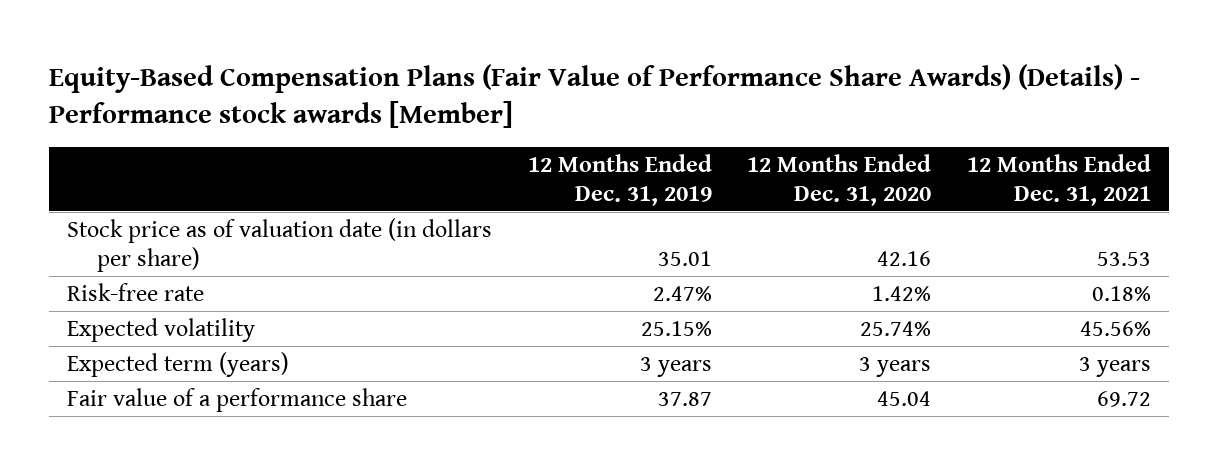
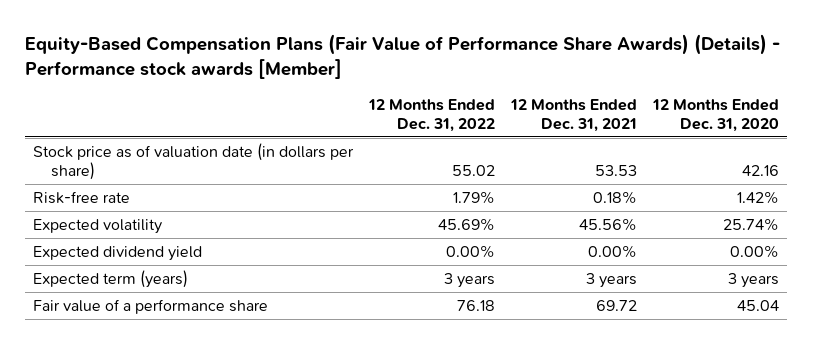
- | 12 Months Ended Dec. 31, 2019 | 12 Months Ended Dec. 31, 2020 | 12 Months Ended Dec. 31, 2021
+ | 12 Months Ended Dec. 31, 2022 | 12 Months Ended Dec. 31, 2021 | 12 Months Ended Dec. 31, 2020
+ Expected dividend yield | 0.00% | 0.00% | 0.00%

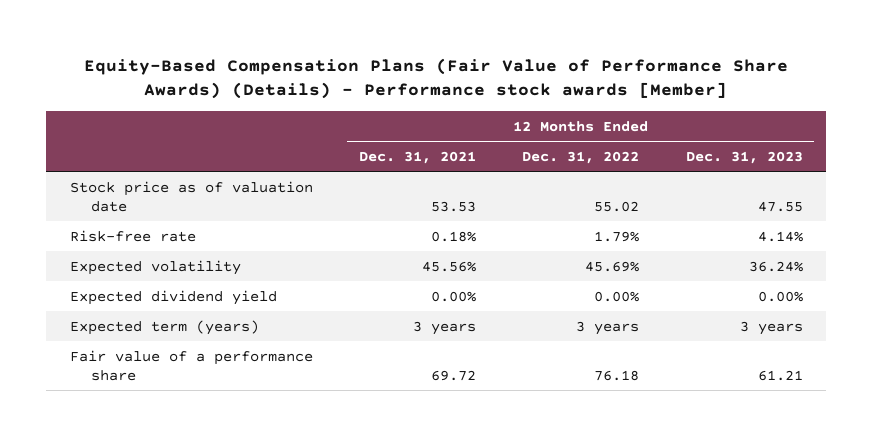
- | 12 Months Ended Dec. 31, 2022 | 12 Months Ended Dec. 31, 2021 | 12 Months Ended Dec. 31, 2020
+ | 12 Months Ended Dec. 31, 2021 | 12 Months Ended Dec. 31, 2022 | 12 Months Ended Dec. 31, 2023
- Stock price as of valuation date (in dollars per share) | 55.02 | 53.53 | 42.16
+ Stock price as of valuation date | 53.53 | 55.02 | 47.55

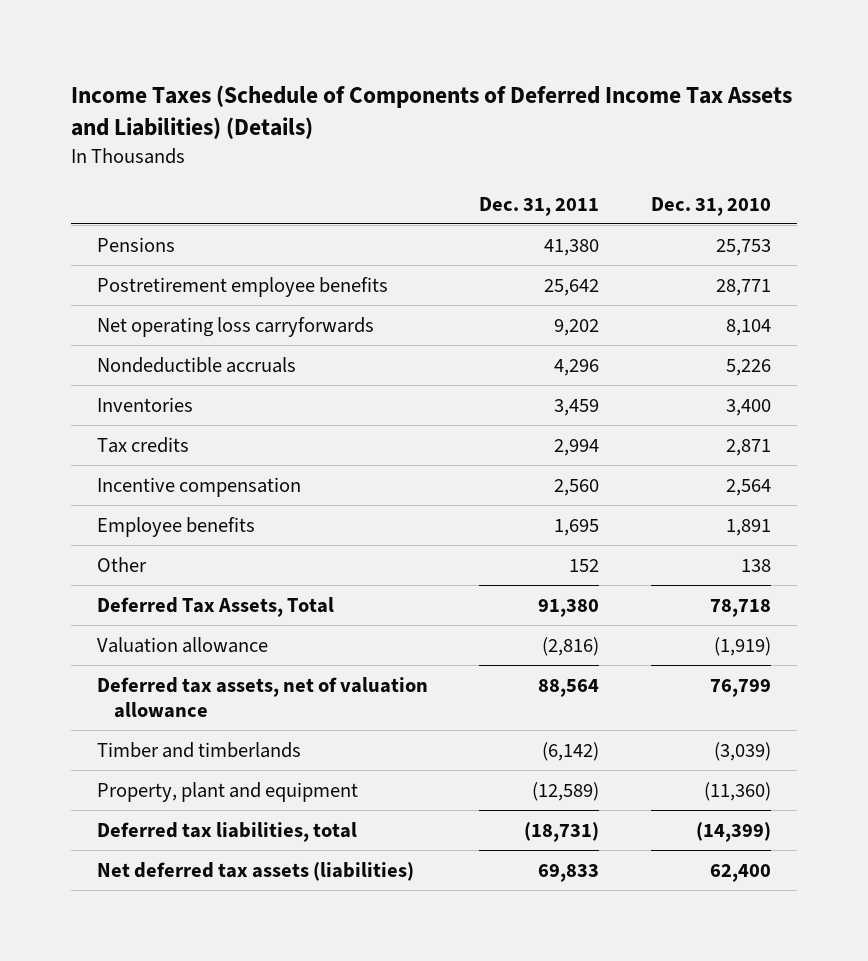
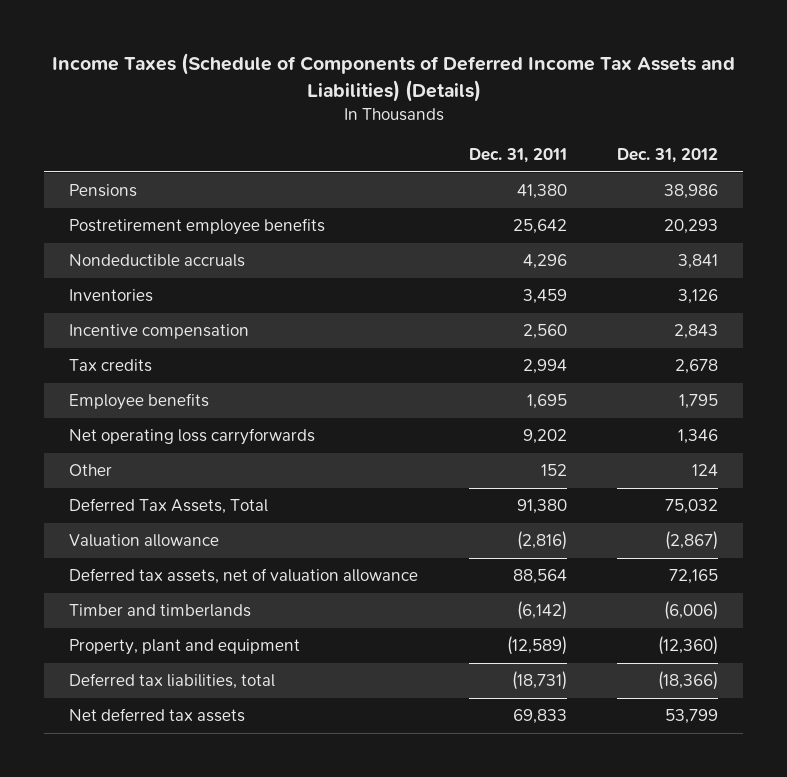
- | Dec. 31, 2011 | Dec. 31, 2010
+ | Dec. 31, 2011 | Dec. 31, 2012
moved down: Tax credits | 2,994 | 2,678
moved down: Net operating loss carryforwards | 9,202 | 1,346
- Net deferred tax assets (liabilities) | 69,833 | 62,400
+ Net deferred tax assets | 69,833 | 53,799

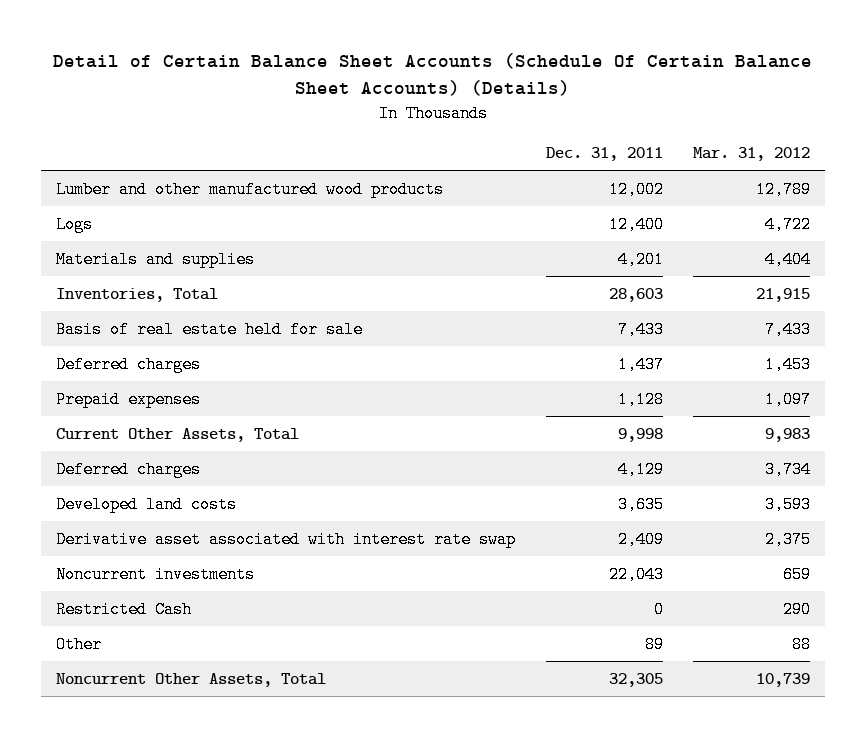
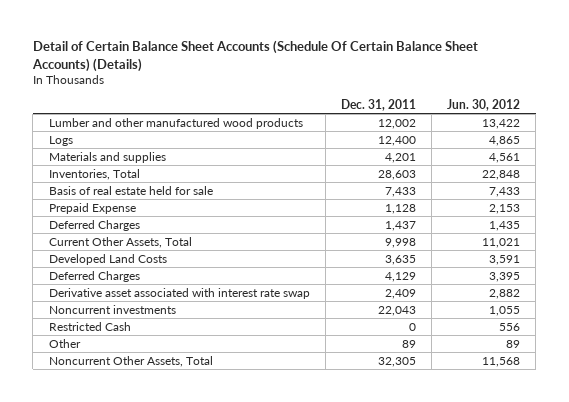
- | Dec. 31, 2011 | Mar. 31, 2012
+ | Dec. 31, 2011 | Jun. 30, 2012
- Deferred charges | 1,437 | 1,453
- Prepaid expenses | 1,128 | 1,097
+ Prepaid Expense | 1,128 | 2,153
+ Deferred Charges | 1,437 | 1,435
- Deferred charges | 4,129 | 3,734
- Developed land costs | 3,635 | 3,593
+ Developed Land Costs | 3,635 | 3,591
+ Deferred Charges | 4,129 | 3,395

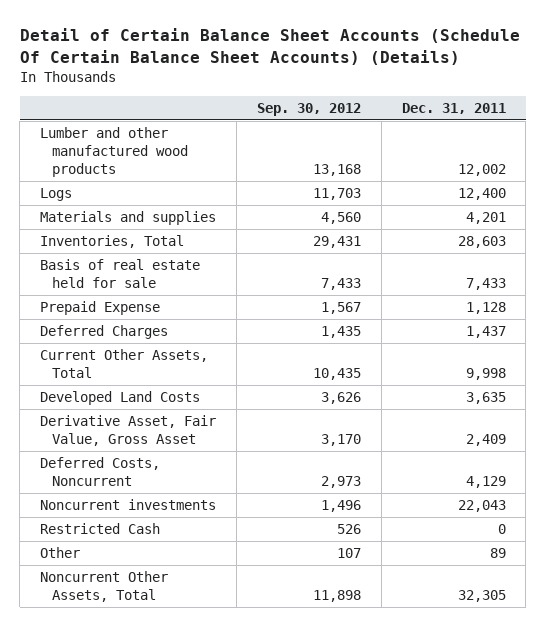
- | Dec. 31, 2011 | Jun. 30, 2012
+ | Sep. 30, 2012 | Dec. 31, 2011
- Deferred Charges | 4,129 | 3,395
- Derivative asset associated with interest rate swap | 2,409 | 2,882
+ Derivative Asset, Fair Value, Gross Asset | 3,170 | 2,409
+ Deferred Costs, Noncurrent | 2,973 | 4,129

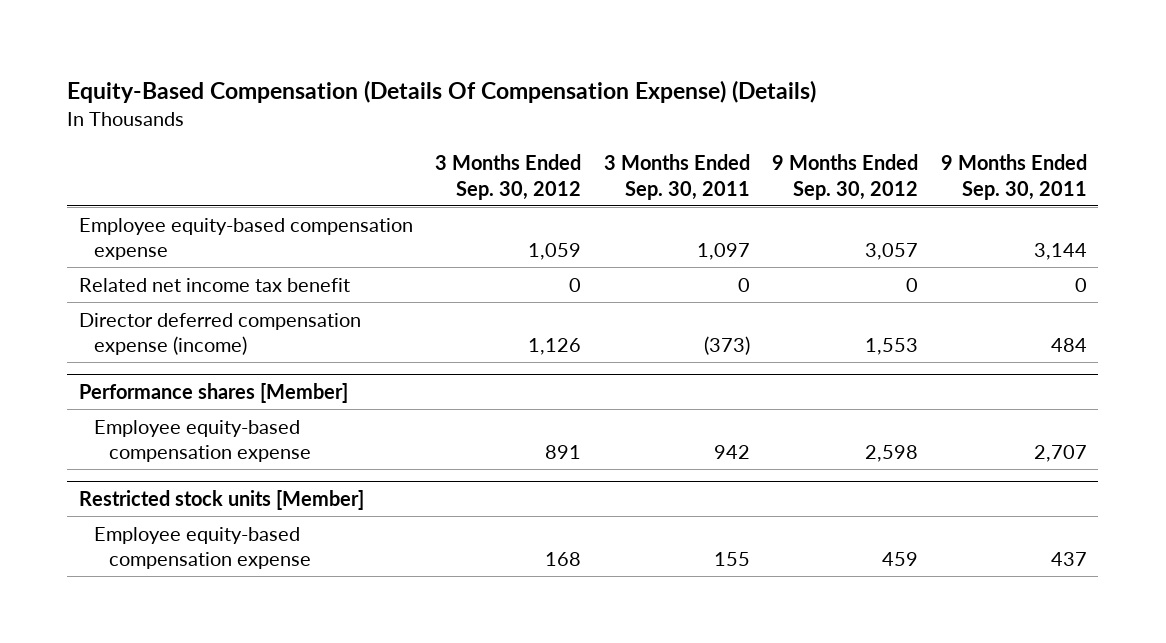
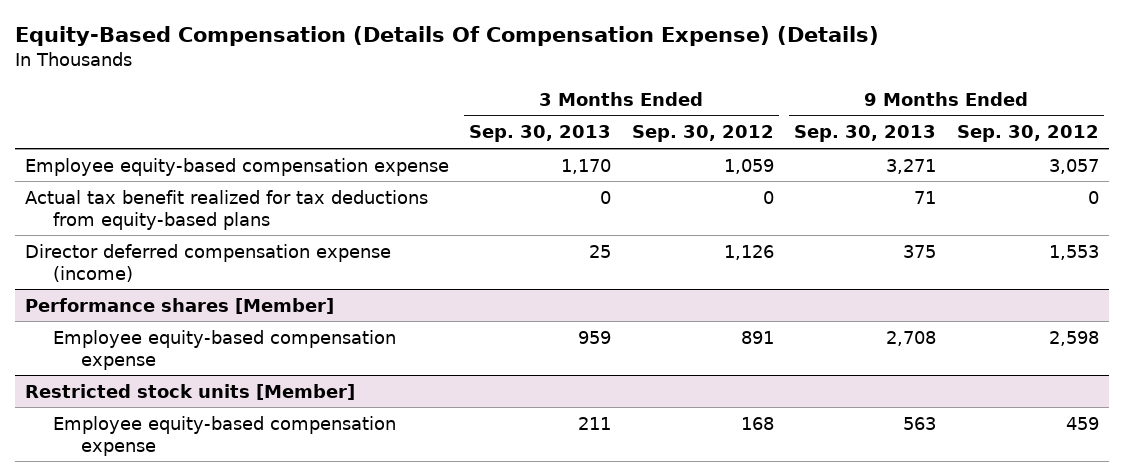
- | 3 Months Ended Sep. 30, 2012 | 3 Months Ended Sep. 30, 2011 | 9 Months Ended Sep. 30, 2012 | 9 Months Ended Sep. 30, 2011
+ | 3 Months Ended Sep. 30, 2013 | 3 Months Ended Sep. 30, 2012 | 9 Months Ended Sep. 30, 2013 | 9 Months Ended Sep. 30, 2012
- Related net income tax benefit | 0 | 0 | 0 | 0
+ Actual tax benefit realized for tax deductions from equity-based plans | 0 | 0 | 71 | 0

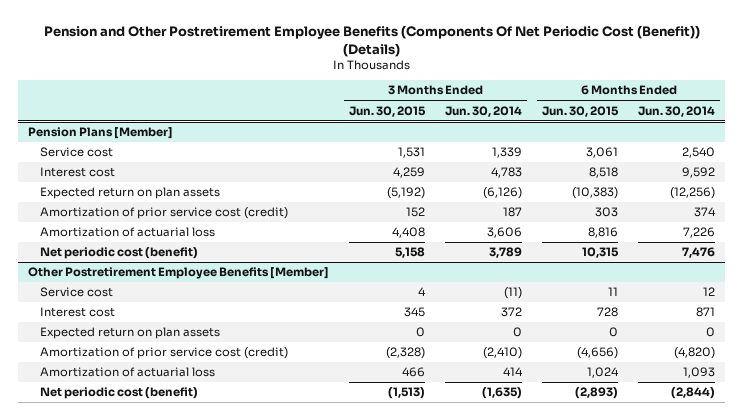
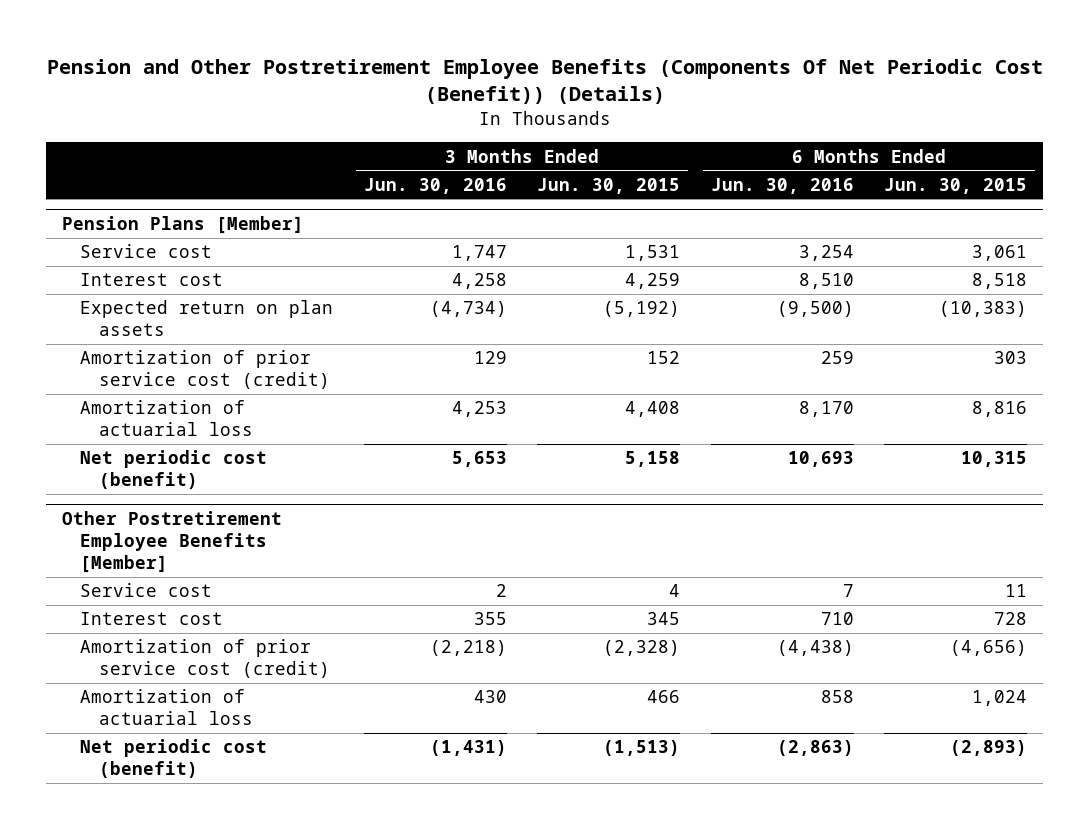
- | 3 Months Ended Jun. 30, 2015 | 3 Months Ended Jun. 30, 2014 | 6 Months Ended Jun. 30, 2015 | 6 Months Ended Jun. 30, 2014
+ | 3 Months Ended Jun. 30, 2016 | 3 Months Ended Jun. 30, 2015 | 6 Months Ended Jun. 30, 2016 | 6 Months Ended Jun. 30, 2015
@ Other Postretirement Employee Benefits [Member]
- Expected return on plan assets | 0 | 0 | 0 | 0

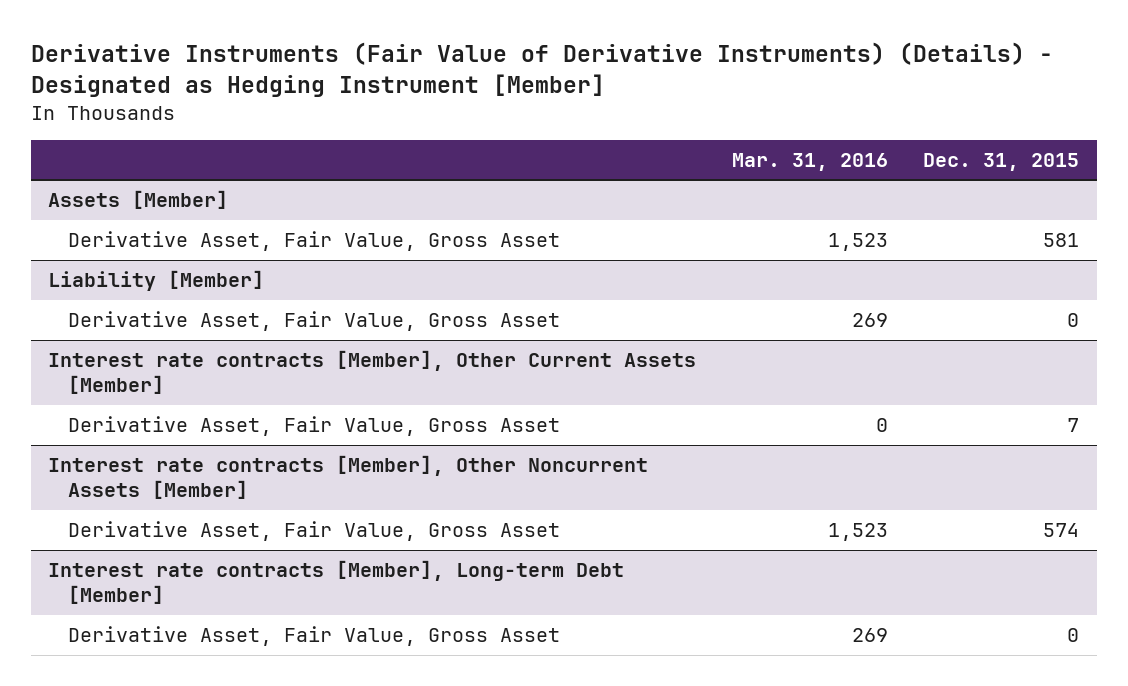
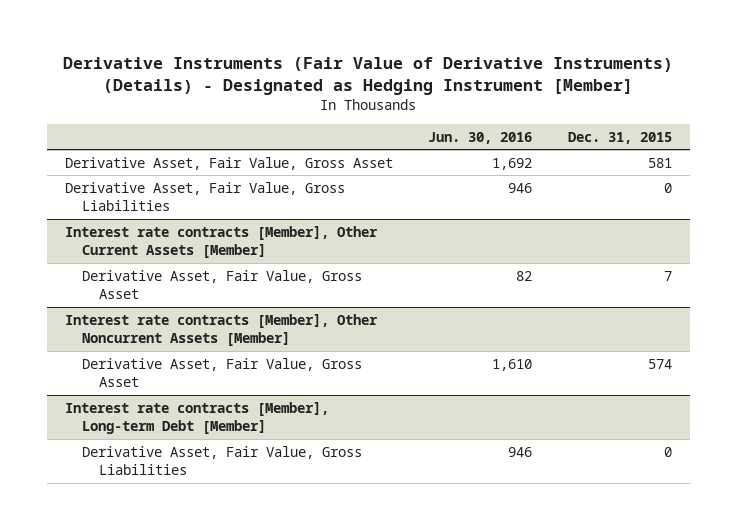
- | Mar. 31, 2016 | Dec. 31, 2015
+ | Jun. 30, 2016 | Dec. 31, 2015
- Assets [Member]
- Liability [Member]
- Derivative Asset, Fair Value, Gross Asset | 269 | 0
+ Derivative Asset, Fair Value, Gross Liabilities | 946 | 0
@ Interest rate contracts [Member], Long-term Debt [Member]
- Derivative Asset, Fair Value, Gross Asset | 269 | 0
+ Derivative Asset, Fair Value, Gross Liabilities | 946 | 0

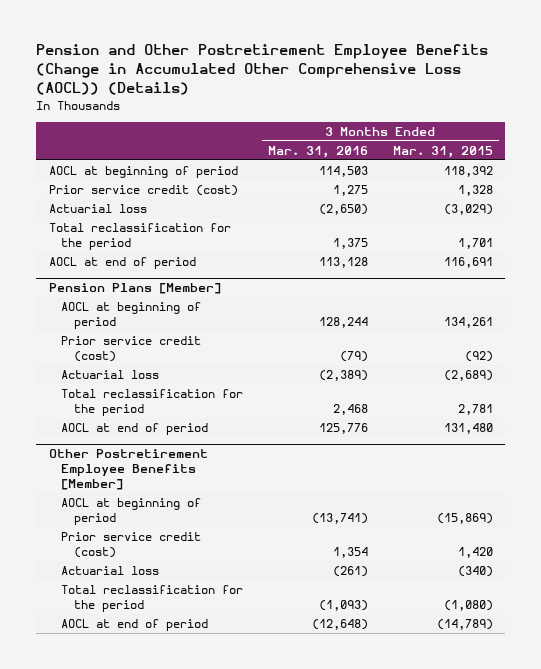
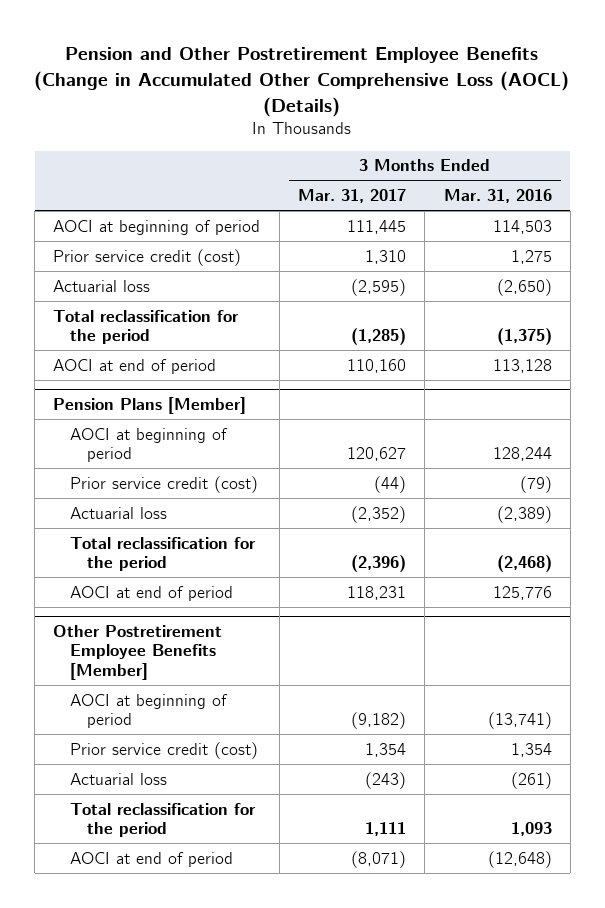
- Pension and Other Postretirement Employee Benefits (Change in Accumulated Other Comprehensive Loss (AOCL)) (Details)
+ Pension and Other Postretirement Employee Benefits (Change in Accumulated Other Comprehensive Loss (AOCL) (Details)
- | 3 Months Ended Mar. 31, 2016 | 3 Months Ended Mar. 31, 2015
+ | 3 Months Ended Mar. 31, 2017 | 3 Months Ended Mar. 31, 2016
- AOCL at beginning of period | 114,503 | 118,392
+ AOCI at beginning of period | 111,445 | 114,503
- Total reclassification for the period | 1,375 | 1,701
- AOCL at end of period | 113,128 | 116,691
+ Total reclassification for the period | (1,285) | (1,375)
+ AOCI at end of period | 110,160 | 113,128
@ Pension Plans [Member]
- AOCL at beginning of period | 128,244 | 134,261
+ AOCI at beginning of period | 120,627 | 128,244
- Total reclassification for the period | 2,468 | 2,781
- AOCL at end of period | 125,776 | 131,480
+ Total reclassification for the period | (2,396) | (2,468)
+ AOCI at end of period | 118,231 | 125,776
@ Other Postretirement Employee Benefits [Member]
- AOCL at beginning of period | (13,741) | (15,869)
+ AOCI at beginning of period | (9,182) | (13,741)
- Total reclassification for the period | (1,093) | (1,080)
- AOCL at end of period | (12,648) | (14,789)
+ Total reclassification for the period | 1,111 | 1,093
+ AOCI at end of period | (8,071) | (12,648)

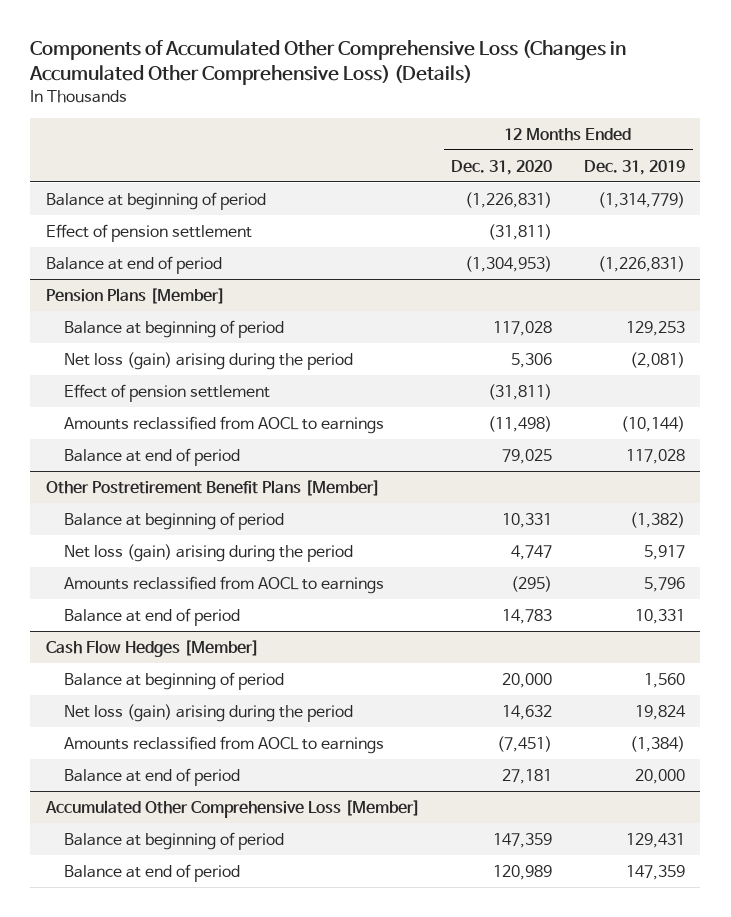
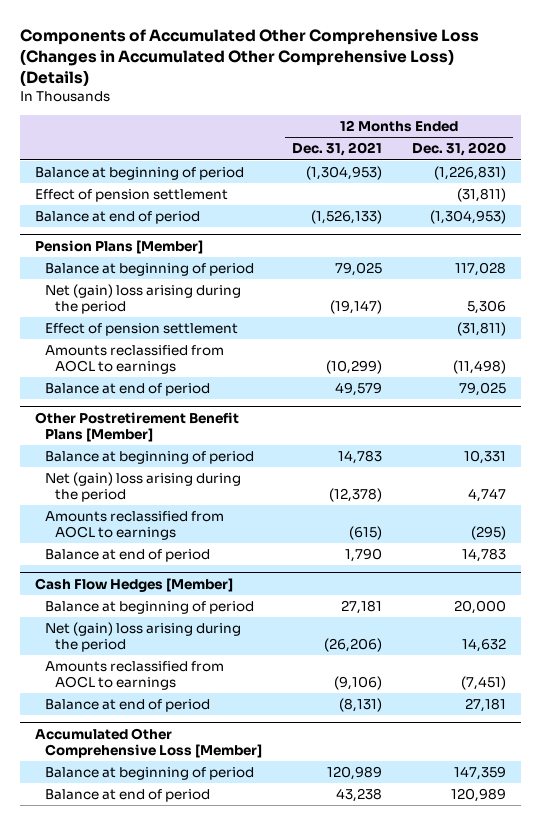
- | 12 Months Ended Dec. 31, 2020 | 12 Months Ended Dec. 31, 2019
+ | 12 Months Ended Dec. 31, 2021 | 12 Months Ended Dec. 31, 2020
@ Pension Plans [Member]
- Net loss (gain) arising during the period | 5,306 | (2,081)
+ Net (gain) loss arising during the period | (19,147) | 5,306
@ Other Postretirement Benefit Plans [Member]
- Net loss (gain) arising during the period | 4,747 | 5,917
+ Net (gain) loss arising during the period | (12,378) | 4,747
@ Cash Flow Hedges [Member]
- Net loss (gain) arising during the period | 14,632 | 19,824
+ Net (gain) loss arising during the period | (26,206) | 14,632

